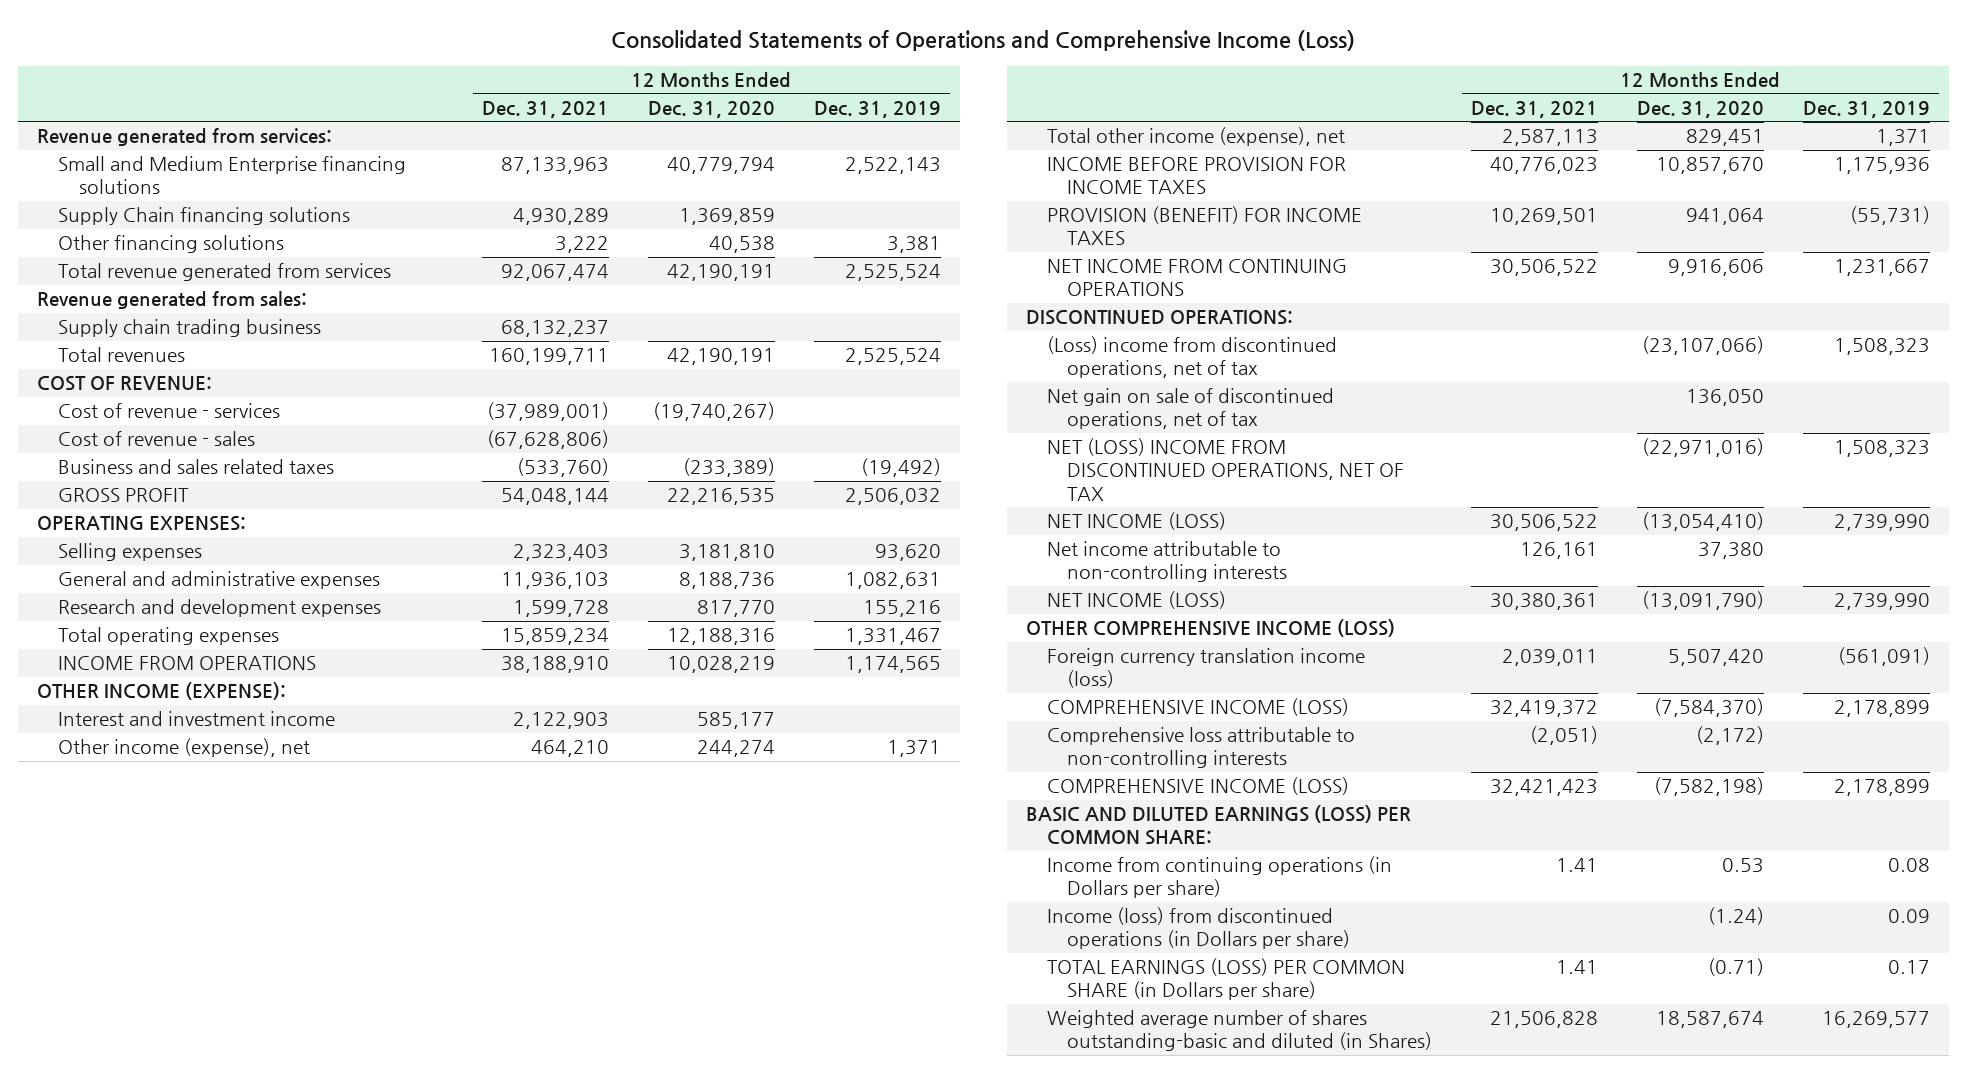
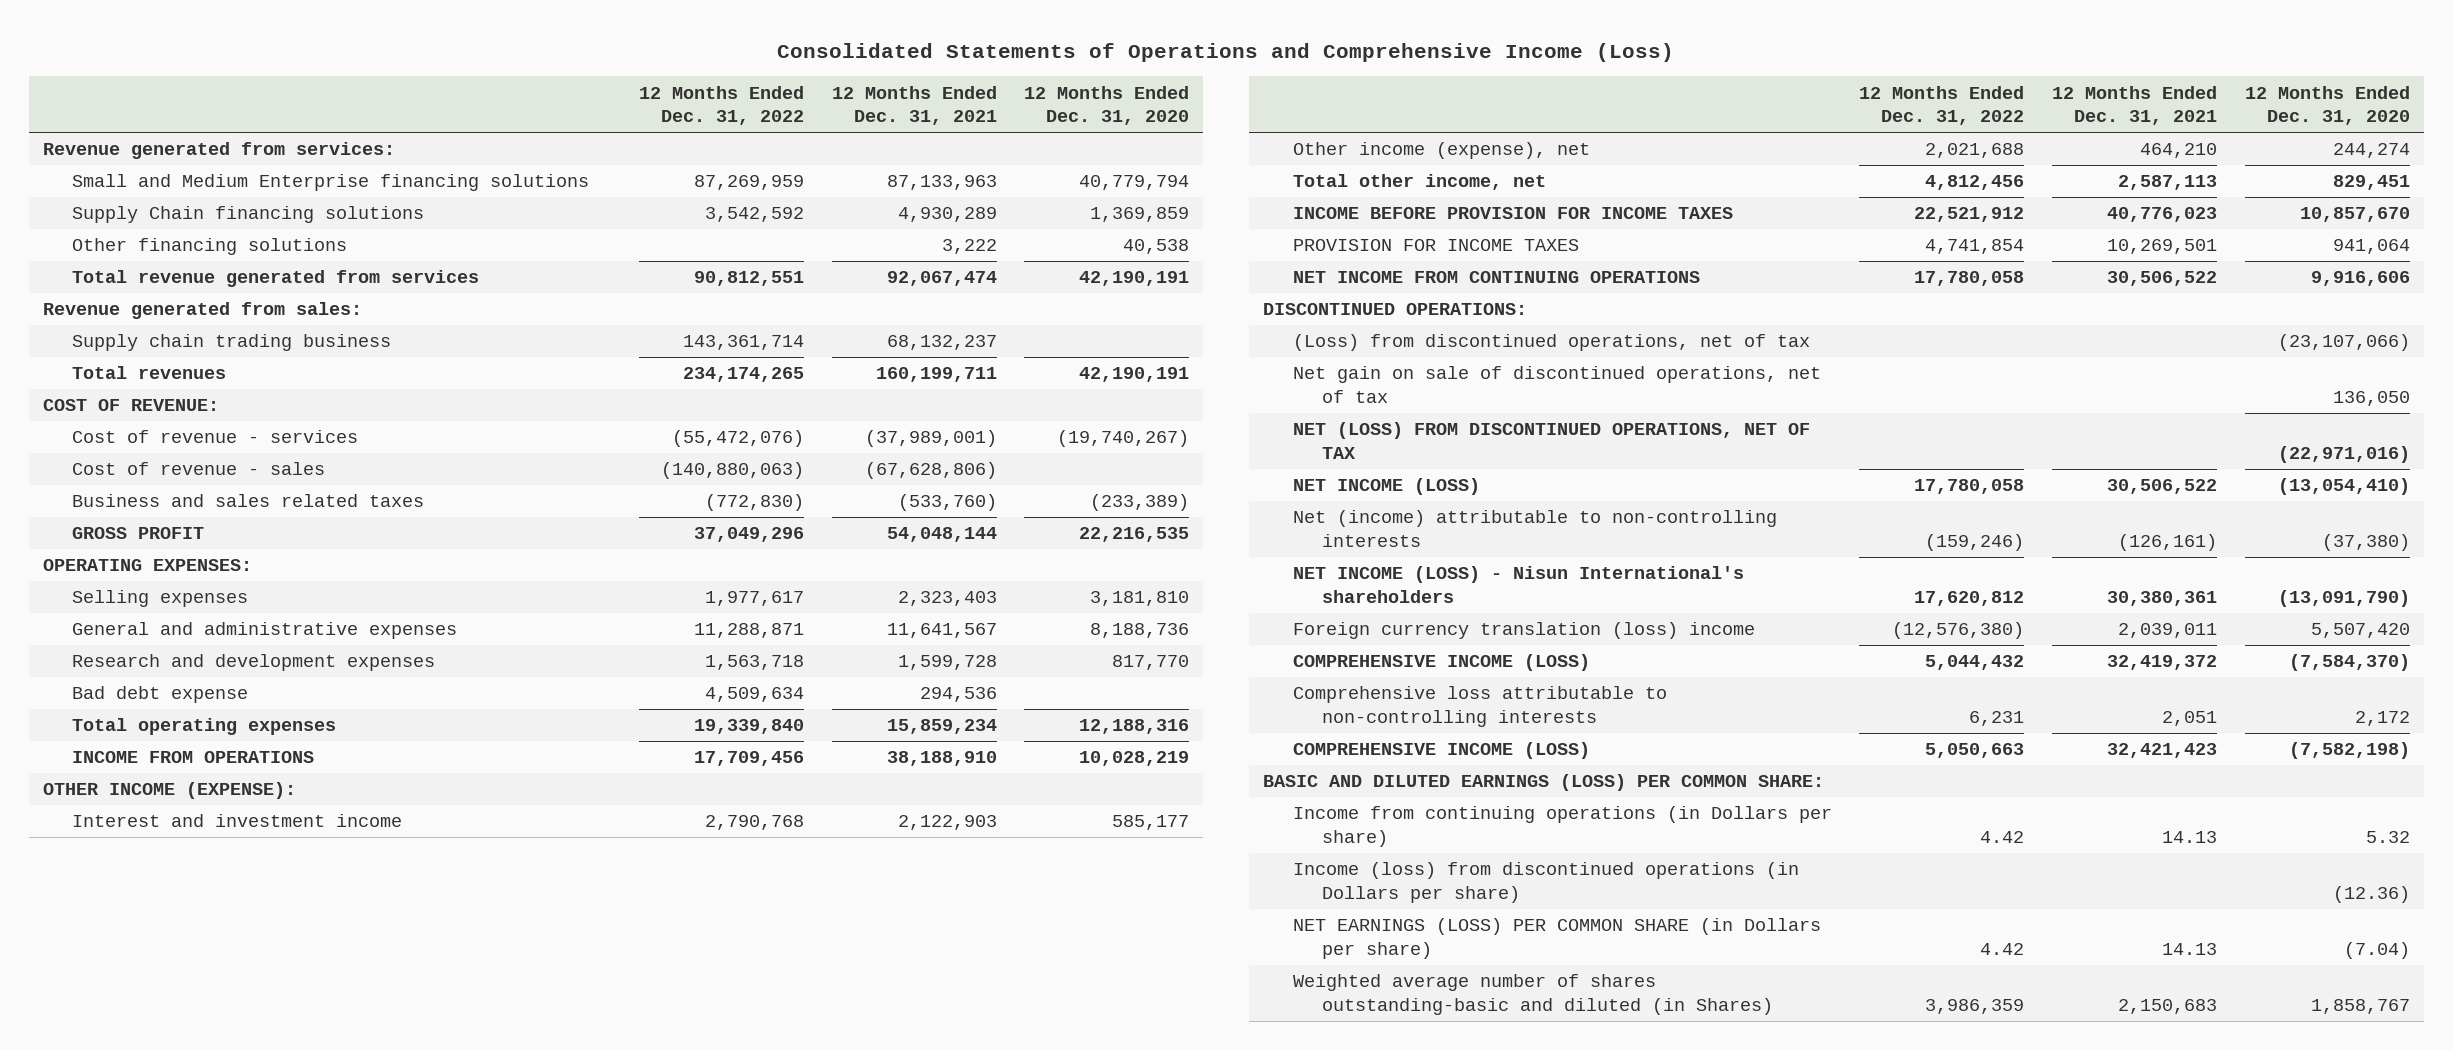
- | 12 Months Ended Dec. 31, 2021 | 12 Months Ended Dec. 31, 2020 | 12 Months Ended Dec. 31, 2019
+ | 12 Months Ended Dec. 31, 2022 | 12 Months Ended Dec. 31, 2021 | 12 Months Ended Dec. 31, 2020
- General and administrative expenses | 11,936,103 | 8,188,736 | 1,082,631
+ General and administrative expenses | 11,288,871 | 11,641,567 | 8,188,736
+ Bad debt expense | 4,509,634 | 294,536 |
- Total other income (expense), net | 2,587,113 | 829,451 | 1,371
+ Total other income, net | 4,812,456 | 2,587,113 | 829,451
- PROVISION (BENEFIT) FOR INCOME TAXES | 10,269,501 | 941,064 | (55,731)
+ PROVISION FOR INCOME TAXES | 4,741,854 | 10,269,501 | 941,064
- (Loss) income from discontinued operations, net of tax | | (23,107,066) | 1,508,323
+ (Loss) from discontinued operations, net of tax | | | (23,107,066)
- NET (LOSS) INCOME FROM DISCONTINUED OPERATIONS, NET OF TAX | | (22,971,016) | 1,508,323
+ NET (LOSS) FROM DISCONTINUED OPERATIONS, NET OF TAX | | | (22,971,016)
- Net income attributable to non-controlling interests | 126,161 | 37,380 |
- NET INCOME (LOSS) | 30,380,361 | (13,091,790) | 2,739,990
- OTHER COMPREHENSIVE INCOME (LOSS)
- Foreign currency translation income (loss) | 2,039,011 | 5,507,420 | (561,091)
+ Net (income) attributable to non-controlling interests | (159,246) | (126,161) | (37,380)
+ NET INCOME (LOSS) - Nisun International's shareholders | 17,620,812 | 30,380,361 | (13,091,790)
+ Foreign currency translation (loss) income | (12,576,380) | 2,039,011 | 5,507,420
- Comprehensive loss attributable to non-controlling interests | (2,051) | (2,172) |
+ Comprehensive loss attributable to non-controlling interests | 6,231 | 2,051 | 2,172
- Income from continuing operations (in Dollars per share) | 1.41 | 0.53 | 0.08
- Income (loss) from discontinued operations (in Dollars per share) | | (1.24) | 0.09
- TOTAL EARNINGS (LOSS) PER COMMON SHARE (in Dollars per share) | 1.41 | (0.71) | 0.17
- Weighted average number of shares outstanding-basic and diluted (in Shares) | 21,506,828 | 18,587,674 | 16,269,577
+ Income from continuing operations (in Dollars per share) | 4.42 | 14.13 | 5.32
+ Income (loss) from discontinued operations (in Dollars per share) | | | (12.36)
+ NET EARNINGS (LOSS) PER COMMON SHARE (in Dollars per share) | 4.42 | 14.13 | (7.04)
+ Weighted average number of shares outstanding-basic and diluted (in Shares) | 3,986,359 | 2,150,683 | 1,858,767

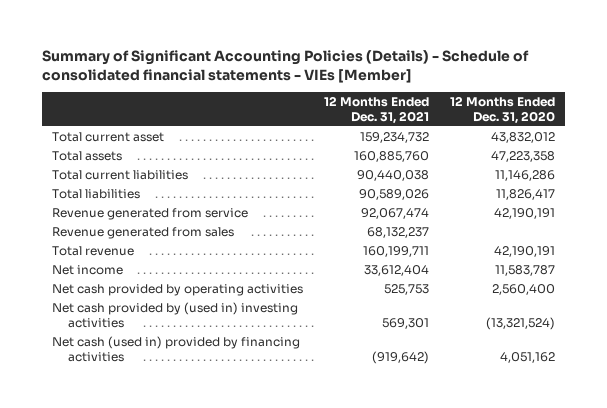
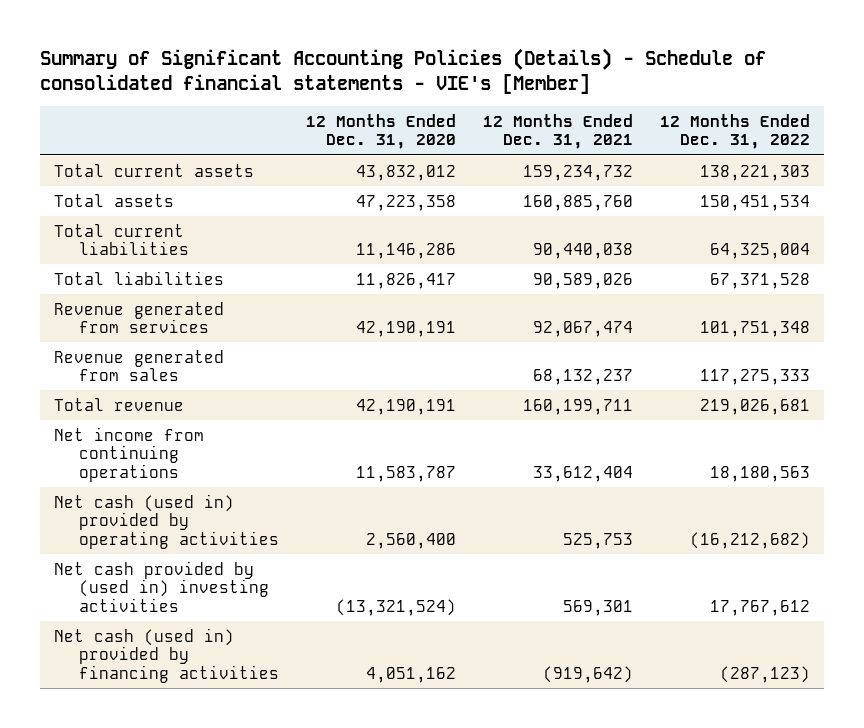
- Summary of Significant Accounting Policies (Details) - Schedule of consolidated financial statements - VIEs [Member]
+ Summary of Significant Accounting Policies (Details) - Schedule of consolidated financial statements - VIE's [Member]
- | 12 Months Ended Dec. 31, 2021 | 12 Months Ended Dec. 31, 2020
+ | 12 Months Ended Dec. 31, 2020 | 12 Months Ended Dec. 31, 2021 | 12 Months Ended Dec. 31, 2022
- Total current asset | 159,234,732 | 43,832,012
+ Total current assets | 43,832,012 | 159,234,732 | 138,221,303
- Revenue generated from service | 92,067,474 | 42,190,191
+ Revenue generated from services | 42,190,191 | 92,067,474 | 101,751,348
- Net income | 33,612,404 | 11,583,787
- Net cash provided by operating activities | 525,753 | 2,560,400
+ Net income from continuing operations | 11,583,787 | 33,612,404 | 18,180,563
+ Net cash (used in) provided by operating activities | 2,560,400 | 525,753 | (16,212,682)

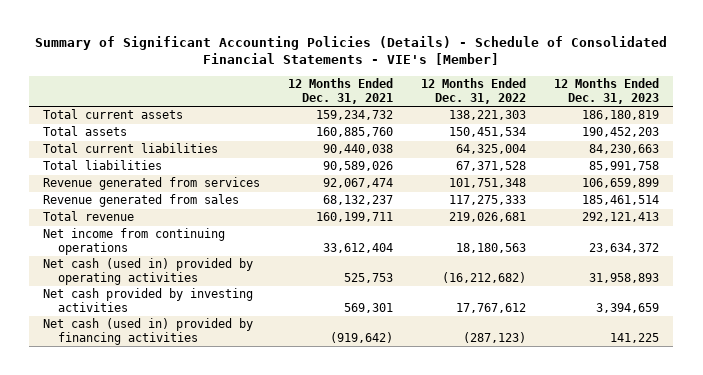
- Summary of Significant Accounting Policies (Details) - Schedule of consolidated financial statements - VIE's [Member]
+ Summary of Significant Accounting Policies (Details) - Schedule of Consolidated Financial Statements - VIE's [Member]
- | 12 Months Ended Dec. 31, 2020 | 12 Months Ended Dec. 31, 2021 | 12 Months Ended Dec. 31, 2022
+ | 12 Months Ended Dec. 31, 2021 | 12 Months Ended Dec. 31, 2022 | 12 Months Ended Dec. 31, 2023
- Net cash provided by (used in) investing activities | (13,321,524) | 569,301 | 17,767,612
+ Net cash provided by investing activities | 569,301 | 17,767,612 | 3,394,659

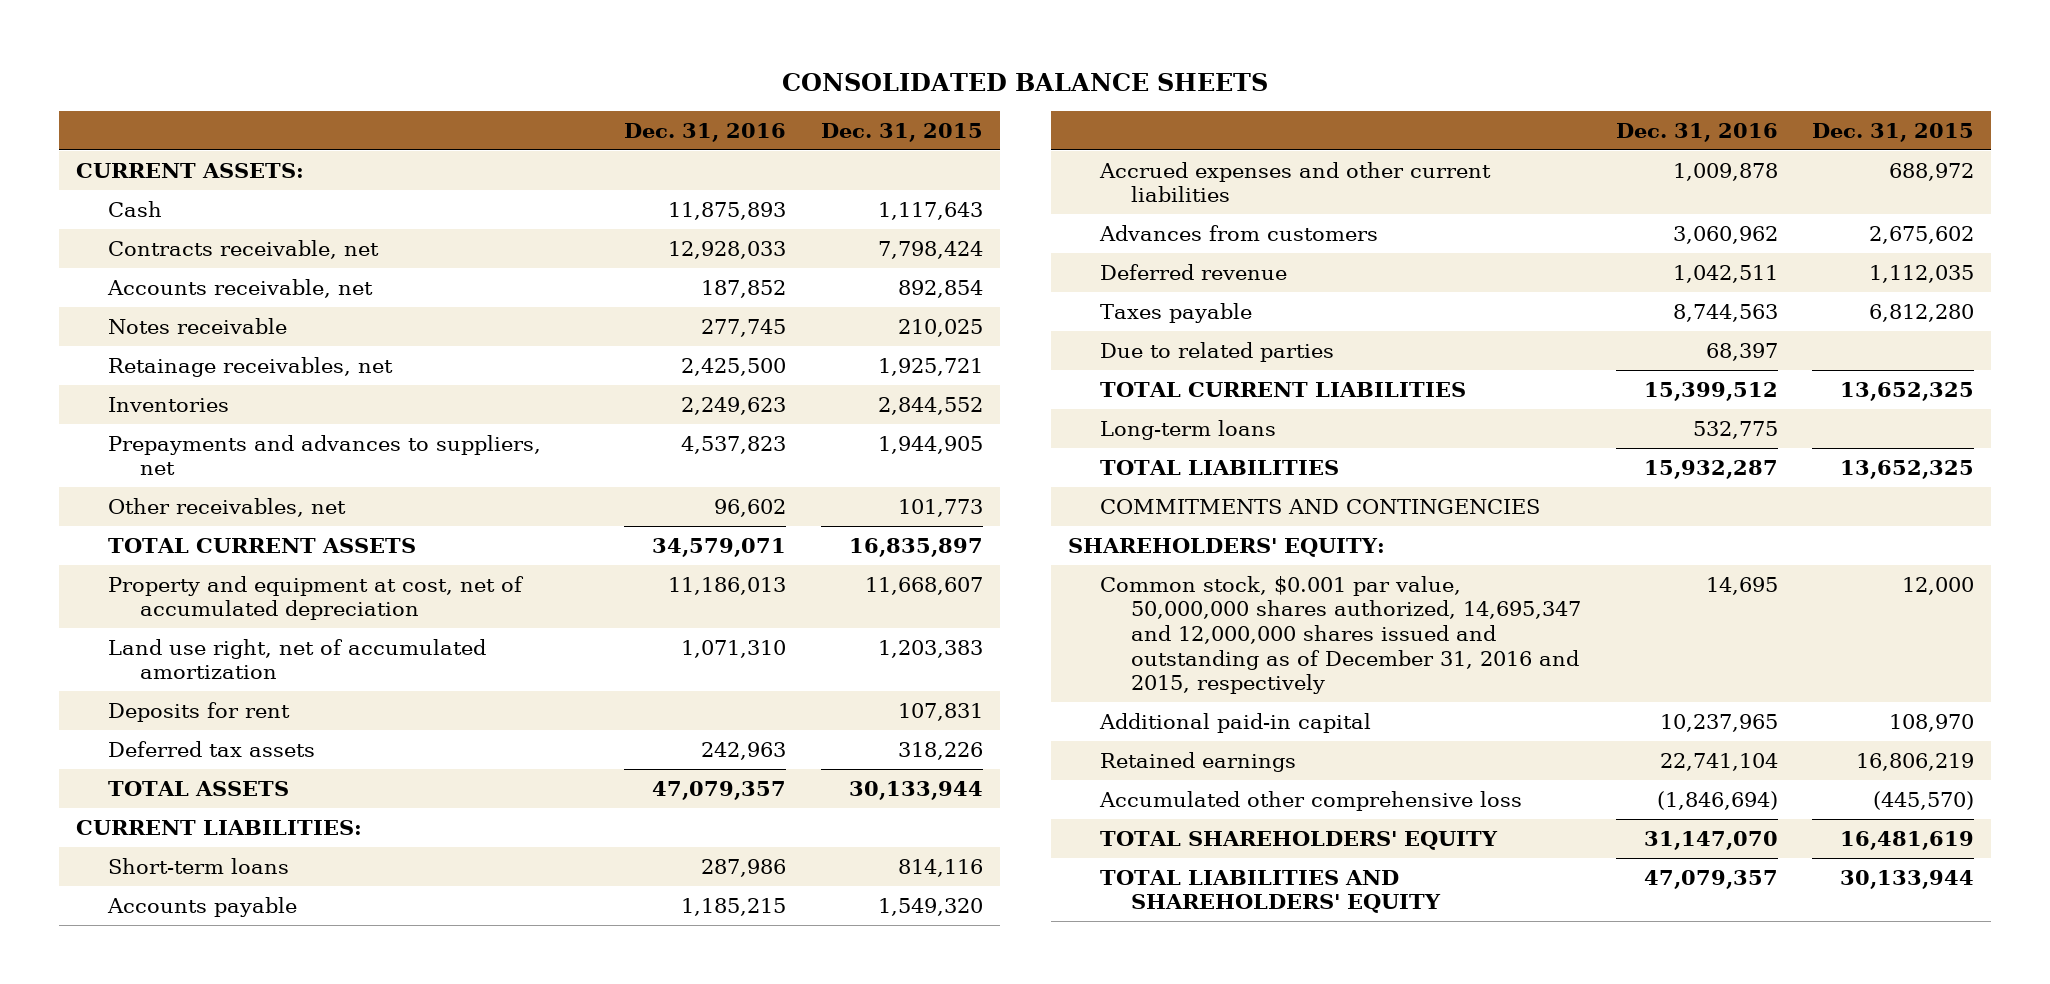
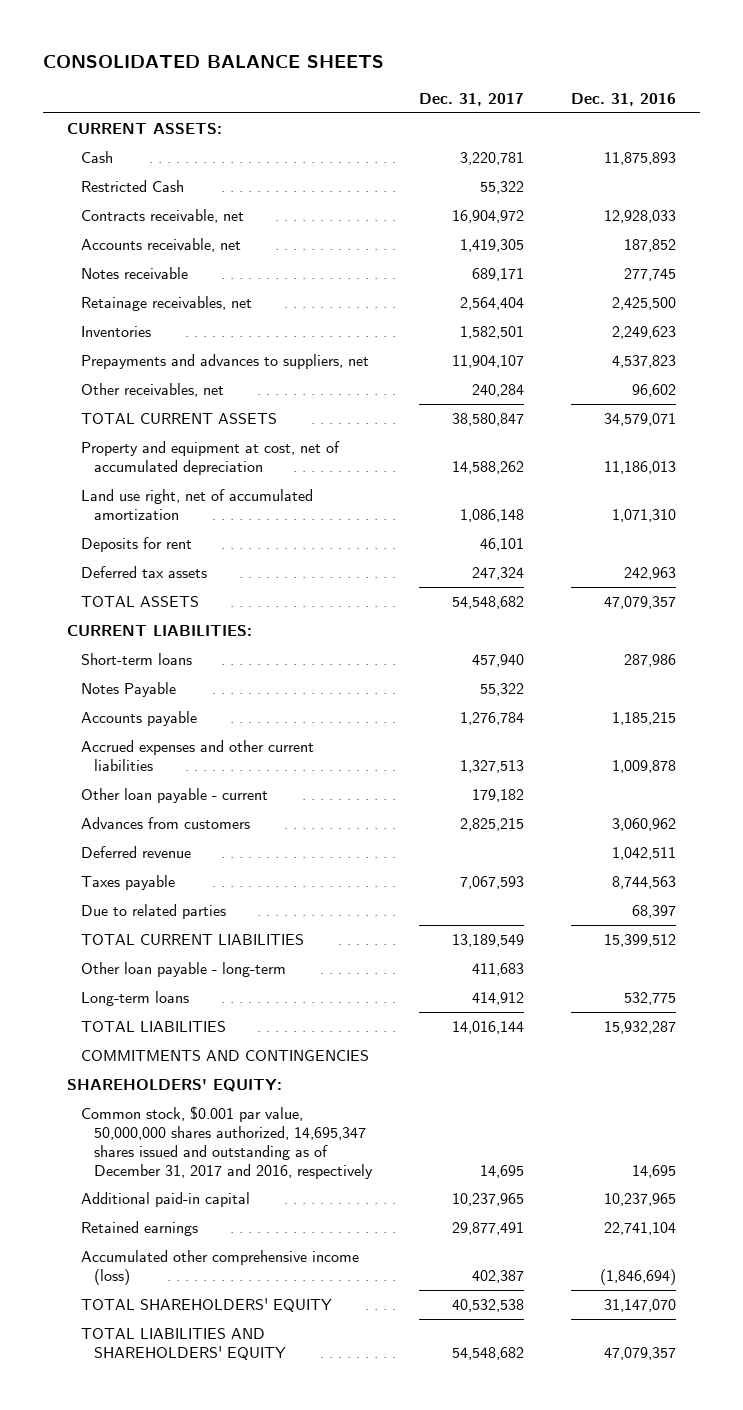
- | Dec. 31, 2016 | Dec. 31, 2015
+ | Dec. 31, 2017 | Dec. 31, 2016
+ Restricted Cash | 55,322 |
+ Notes Payable | 55,322 |
+ Other loan payable - current | 179,182 |
+ Other loan payable - long-term | 411,683 |
- Common stock, $0.001 par value, 50,000,000 shares authorized, 14,695,347 and 12,000,000 shares issued and outstanding as of December 31, 2016 and 2015, respectively | 14,695 | 12,000
+ Common stock, $0.001 par value, 50,000,000 shares authorized, 14,695,347 shares issued and outstanding as of December 31, 2017 and 2016, respectively | 14,695 | 14,695
- Accumulated other comprehensive loss | (1,846,694) | (445,570)
+ Accumulated other comprehensive income (loss) | 402,387 | (1,846,694)

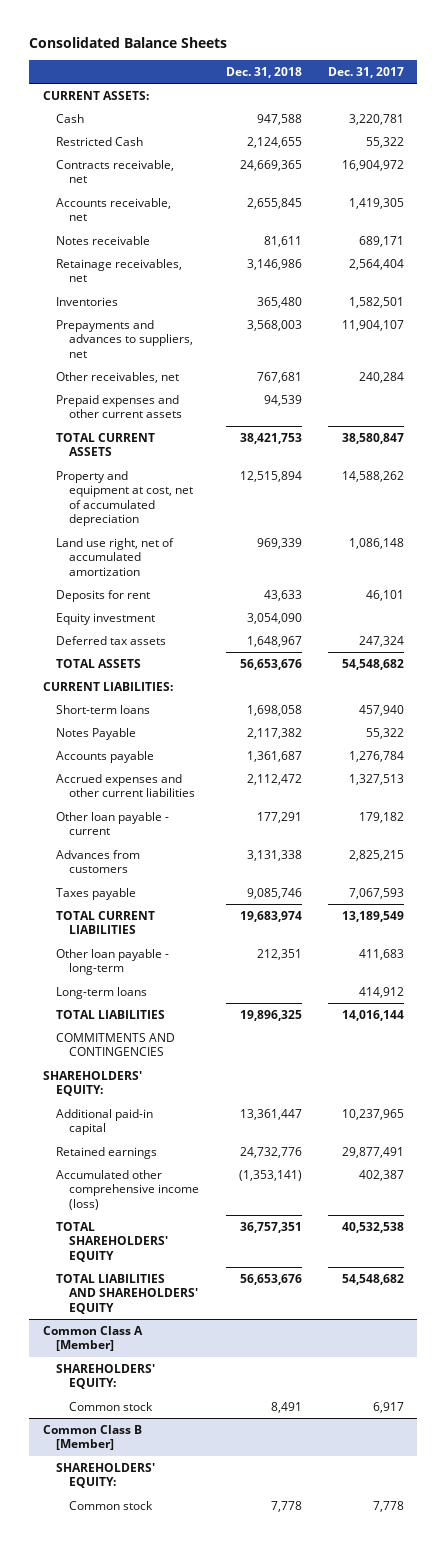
- CONSOLIDATED BALANCE SHEETS
+ Consolidated Balance Sheets
- | Dec. 31, 2017 | Dec. 31, 2016
+ | Dec. 31, 2018 | Dec. 31, 2017
+ Prepaid expenses and other current assets | 94,539 |
+ Equity investment | 3,054,090 |
- Deferred revenue | | 1,042,511
- Due to related parties | | 68,397
- Common stock, $0.001 par value, 50,000,000 shares authorized, 14,695,347 shares issued and outstanding as of December 31, 2017 and 2016, respectively | 14,695 | 14,695
+ Common Class A [Member]
+ SHAREHOLDERS' EQUITY:
+ Common stock | 8,491 | 6,917
+ Common Class B [Member]
+ SHAREHOLDERS' EQUITY:
+ Common stock | 7,778 | 7,778

